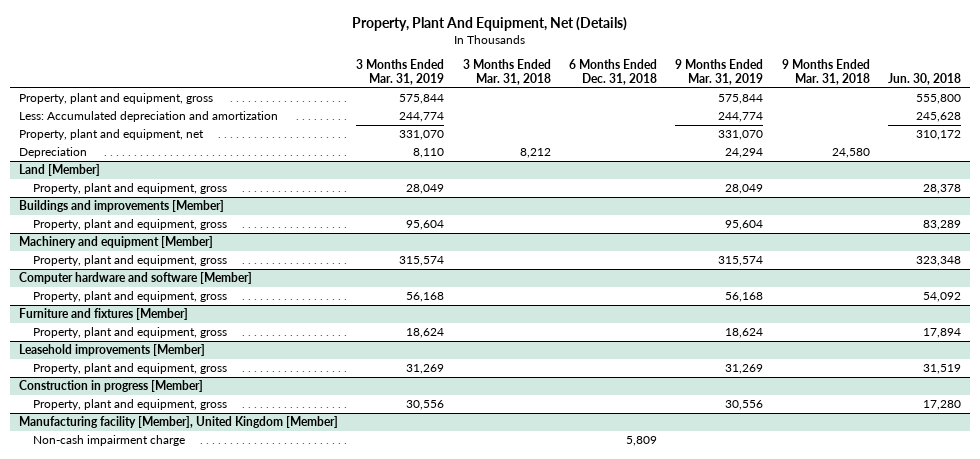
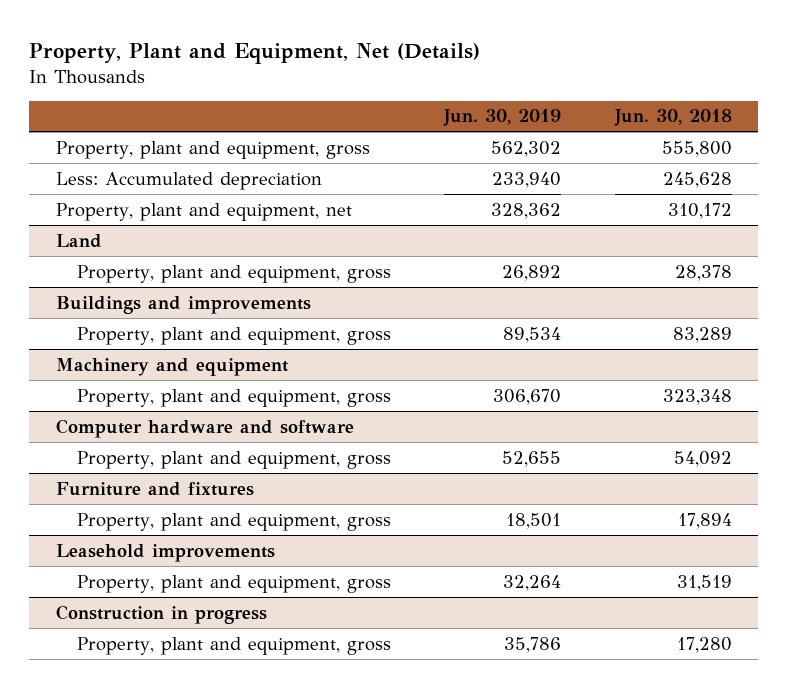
- Property, Plant And Equipment, Net (Details)
+ Property, Plant and Equipment, Net (Details)
- | 3 Months Ended Mar. 31, 2019 | 3 Months Ended Mar. 31, 2018 | 6 Months Ended Dec. 31, 2018 | 9 Months Ended Mar. 31, 2019 | 9 Months Ended Mar. 31, 2018 | Jun. 30, 2018
+ | Jun. 30, 2019 | Jun. 30, 2018
- Less: Accumulated depreciation and amortization | 244,774 | | | 244,774 | | 245,628
+ Less: Accumulated depreciation | 233,940 | 245,628
- Depreciation | 8,110 | 8,212 | | 24,294 | 24,580 |
- Land [Member]
+ Land
- Buildings and improvements [Member]
+ Buildings and improvements
- Machinery and equipment [Member]
+ Machinery and equipment
- Computer hardware and software [Member]
+ Computer hardware and software
- Furniture and fixtures [Member]
+ Furniture and fixtures
- Leasehold improvements [Member]
+ Leasehold improvements
- Construction in progress [Member]
+ Construction in progress
- Manufacturing facility [Member], United Kingdom [Member]
- Non-cash impairment charge | | | 5,809 | | |

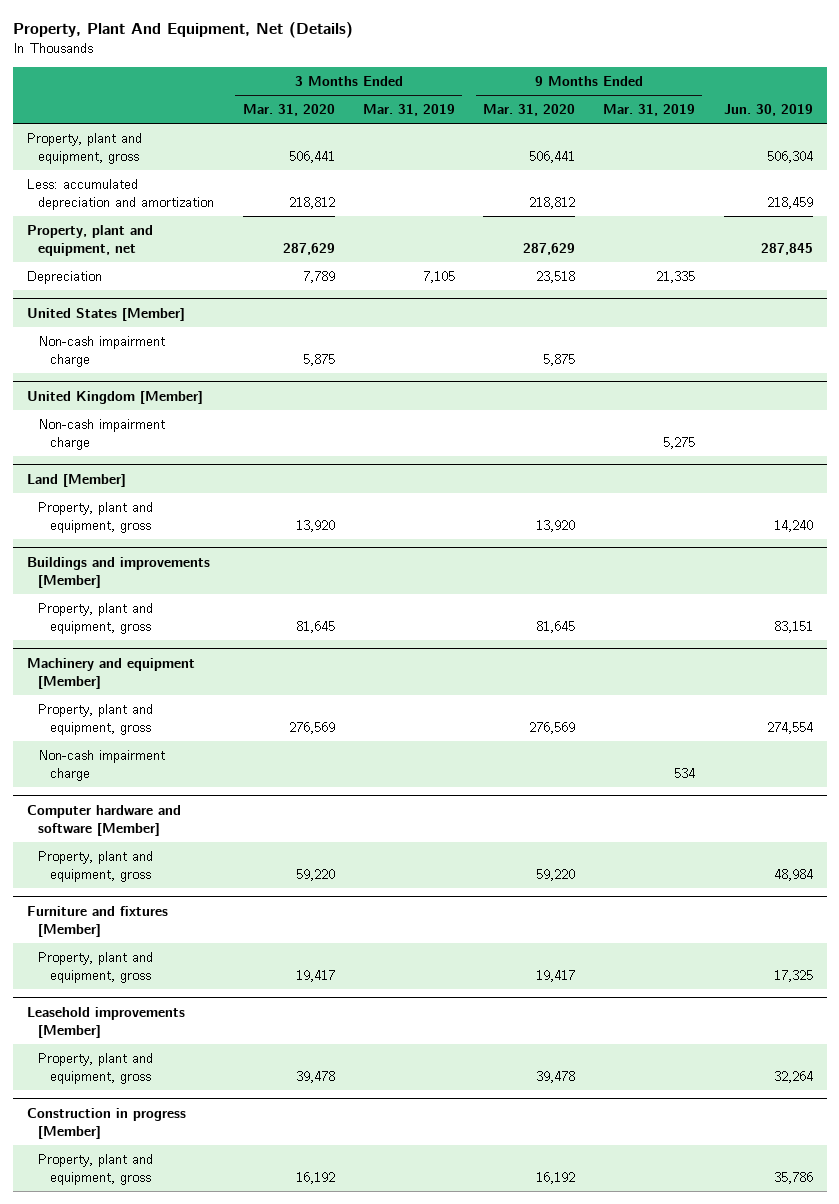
- Property, Plant and Equipment, Net (Details)
+ Property, Plant And Equipment, Net (Details)
- | Jun. 30, 2019 | Jun. 30, 2018
+ | 3 Months Ended Mar. 31, 2020 | 3 Months Ended Mar. 31, 2019 | 9 Months Ended Mar. 31, 2020 | 9 Months Ended Mar. 31, 2019 | Jun. 30, 2019
- Property, plant and equipment, gross | 562,302 | 555,800
- Less: Accumulated depreciation | 233,940 | 245,628
- Property, plant and equipment, net | 328,362 | 310,172
- Land
- Property, plant and equipment, gross | 26,892 | 28,378
- Buildings and improvements
- Property, plant and equipment, gross | 89,534 | 83,289
- Machinery and equipment
- Property, plant and equipment, gross | 306,670 | 323,348
- Computer hardware and software
- Property, plant and equipment, gross | 52,655 | 54,092
- Furniture and fixtures
- Property, plant and equipment, gross | 18,501 | 17,894
- Leasehold improvements
+ Property, plant and equipment, gross | 506,441 | | 506,441 | | 506,304
+ Less: accumulated depreciation and amortization | 218,812 | | 218,812 | | 218,459
+ Property, plant and equipment, net | 287,629 | | 287,629 | | 287,845
+ Depreciation | 7,789 | 7,105 | 23,518 | 21,335 |
+ United States [Member]
+ Non-cash impairment charge | 5,875 | | 5,875 | |
+ United Kingdom [Member]
+ Non-cash impairment charge | | | | 5,275 |
+ Land [Member]
+ Property, plant and equipment, gross | 13,920 | | 13,920 | | 14,240
+ Buildings and improvements [Member]
+ Property, plant and equipment, gross | 81,645 | | 81,645 | | 83,151
+ Machinery and equipment [Member]
+ Property, plant and equipment, gross | 276,569 | | 276,569 | | 274,554
+ Non-cash impairment charge | | | | 534 |
+ Computer hardware and software [Member]
+ Property, plant and equipment, gross | 59,220 | | 59,220 | | 48,984
+ Furniture and fixtures [Member]
+ Property, plant and equipment, gross | 19,417 | | 19,417 | | 17,325
+ Leasehold improvements [Member]
- Construction in progress
+ Construction in progress [Member]

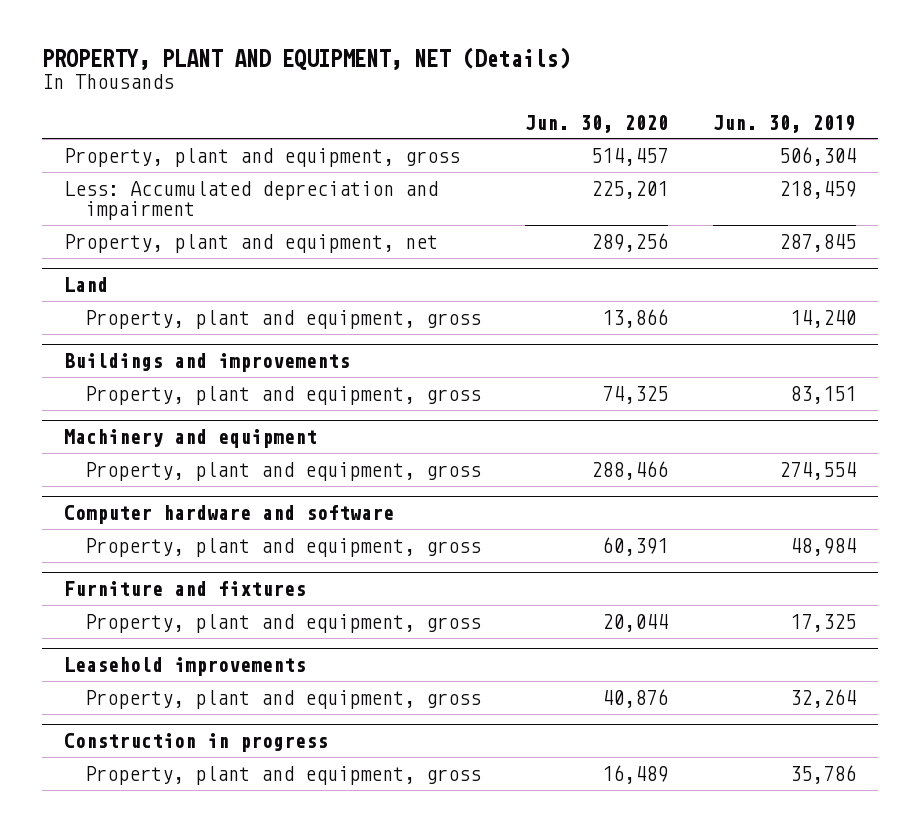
- Property, Plant And Equipment, Net (Details)
+ PROPERTY, PLANT AND EQUIPMENT, NET (Details)
- | 3 Months Ended Mar. 31, 2020 | 3 Months Ended Mar. 31, 2019 | 9 Months Ended Mar. 31, 2020 | 9 Months Ended Mar. 31, 2019 | Jun. 30, 2019
+ | Jun. 30, 2020 | Jun. 30, 2019
- Less: accumulated depreciation and amortization | 218,812 | | 218,812 | | 218,459
+ Less: Accumulated depreciation and impairment | 225,201 | 218,459
- Depreciation | 7,789 | 7,105 | 23,518 | 21,335 |
- United States [Member]
- Non-cash impairment charge | 5,875 | | 5,875 | |
- United Kingdom [Member]
- Non-cash impairment charge | | | | 5,275 |
- Land [Member]
+ Land
- Buildings and improvements [Member]
+ Buildings and improvements
- Machinery and equipment [Member]
+ Machinery and equipment
- Non-cash impairment charge | | | | 534 |
- Computer hardware and software [Member]
+ Computer hardware and software
- Furniture and fixtures [Member]
+ Furniture and fixtures
- Leasehold improvements [Member]
+ Leasehold improvements
- Construction in progress [Member]
+ Construction in progress

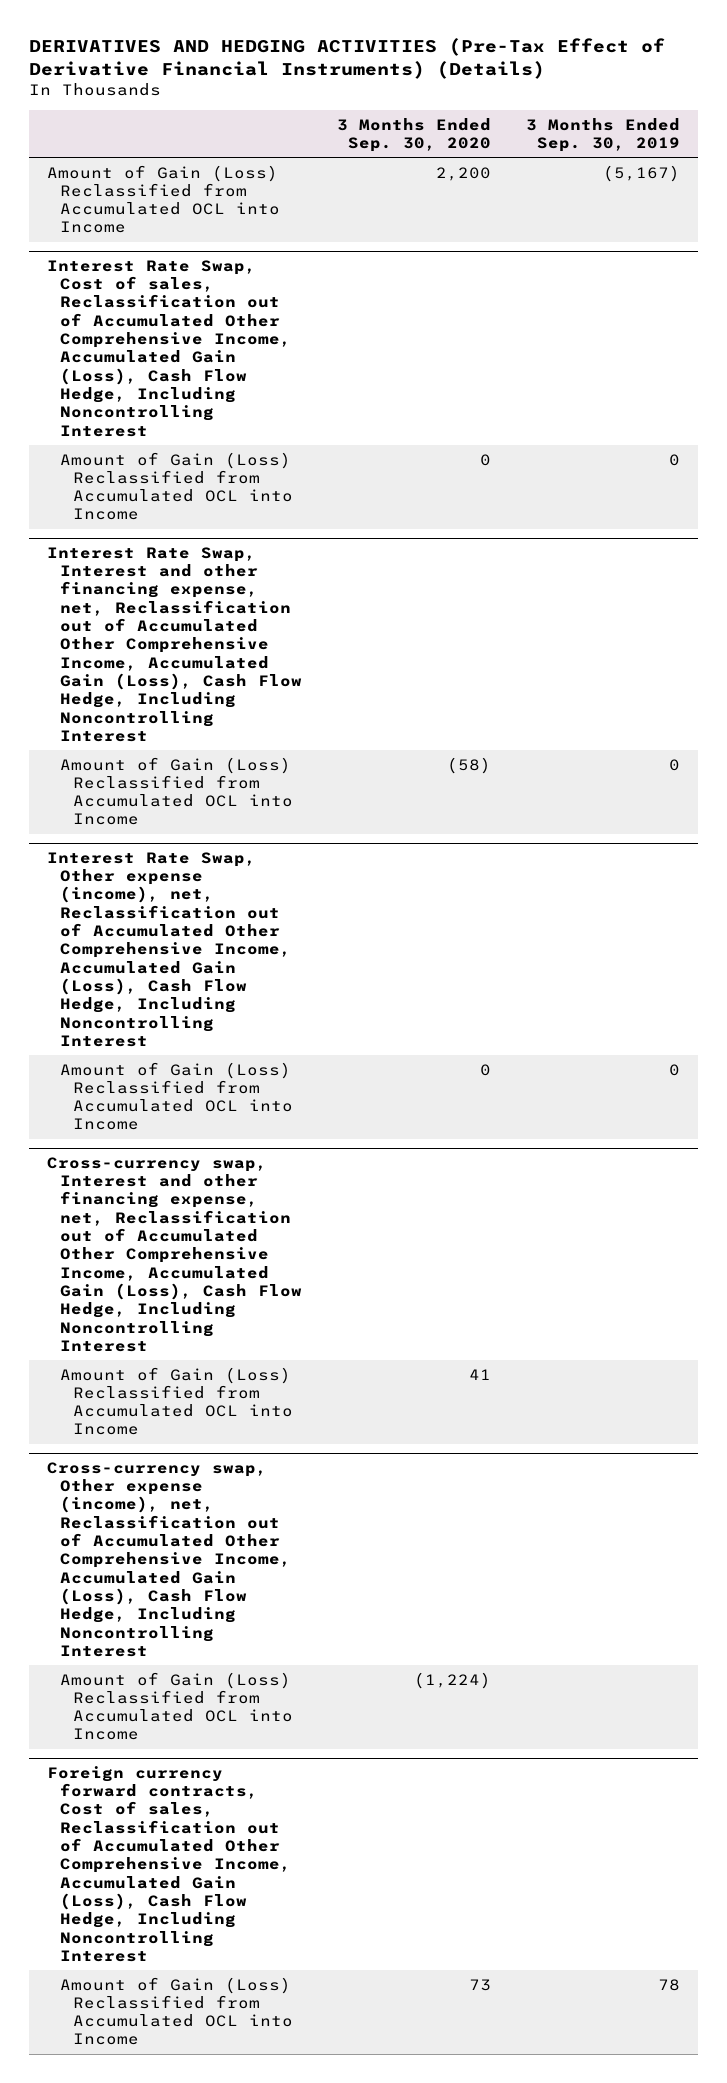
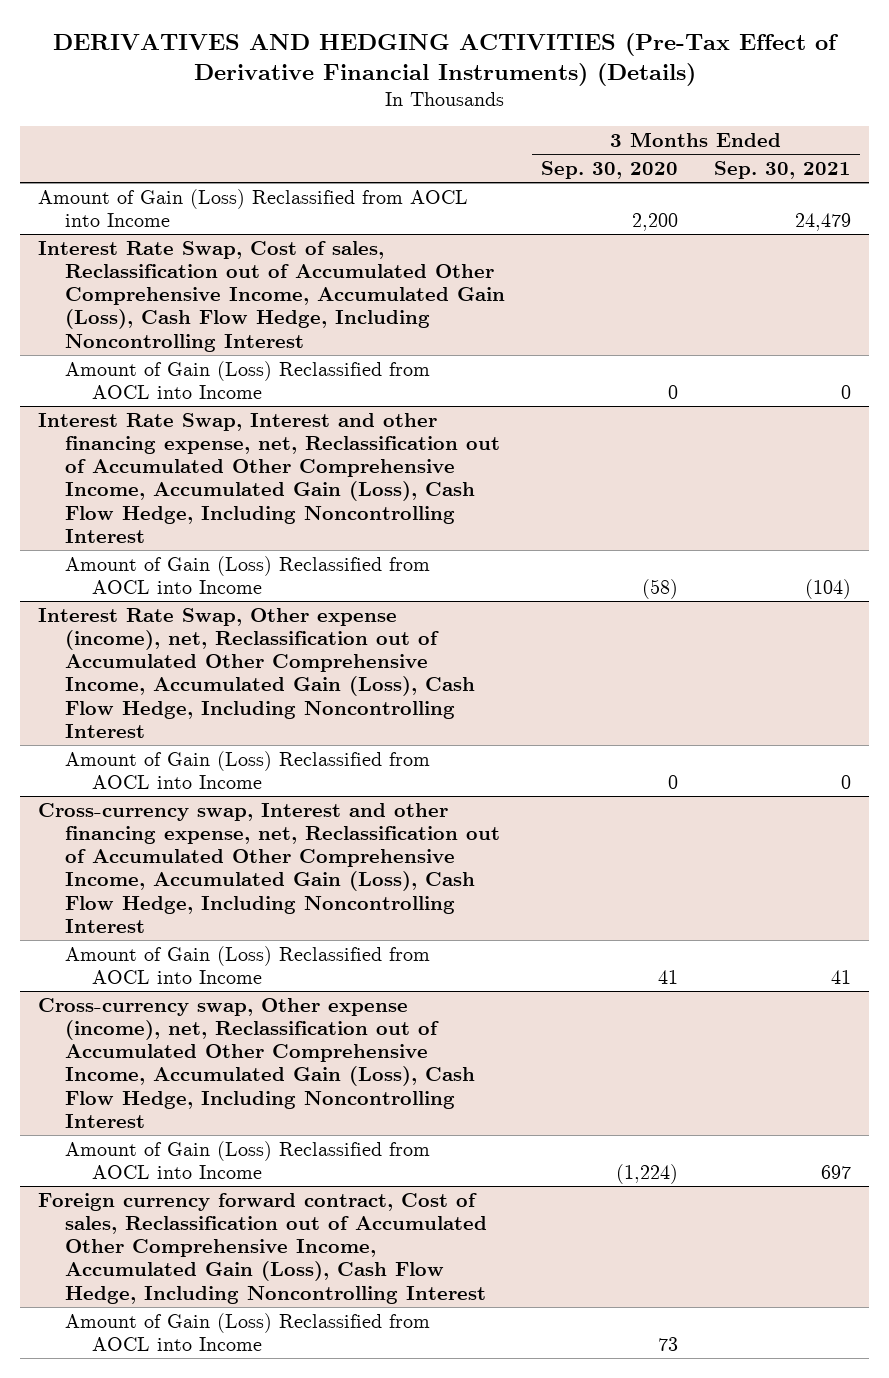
- | 3 Months Ended Sep. 30, 2020 | 3 Months Ended Sep. 30, 2019
+ | 3 Months Ended Sep. 30, 2020 | 3 Months Ended Sep. 30, 2021
- Amount of Gain (Loss) Reclassified from Accumulated OCL into Income | 2,200 | (5,167)
+ Amount of Gain (Loss) Reclassified from AOCL into Income | 2,200 | 24,479
@ Interest Rate Swap, Cost of sales, Reclassification out of Accumulated Other Comprehensive Income, Accumulated Gain (Loss), Cash Flow Hedge, Including Noncontrolling Interest
- Amount of Gain (Loss) Reclassified from Accumulated OCL into Income | 0 | 0
+ Amount of Gain (Loss) Reclassified from AOCL into Income | 0 | 0
@ Interest Rate Swap, Interest and other financing expense, net, Reclassification out of Accumulated Other Comprehensive Income, Accumulated Gain (Loss), Cash Flow Hedge, Including Noncontrolling Interest
- Amount of Gain (Loss) Reclassified from Accumulated OCL into Income | (58) | 0
+ Amount of Gain (Loss) Reclassified from AOCL into Income | (58) | (104)
@ Interest Rate Swap, Other expense (income), net, Reclassification out of Accumulated Other Comprehensive Income, Accumulated Gain (Loss), Cash Flow Hedge, Including Noncontrolling Interest
- Amount of Gain (Loss) Reclassified from Accumulated OCL into Income | 0 | 0
+ Amount of Gain (Loss) Reclassified from AOCL into Income | 0 | 0
@ Cross-currency swap, Interest and other financing expense, net, Reclassification out of Accumulated Other Comprehensive Income, Accumulated Gain (Loss), Cash Flow Hedge, Including Noncontrolling Interest
- Amount of Gain (Loss) Reclassified from Accumulated OCL into Income | 41 |
+ Amount of Gain (Loss) Reclassified from AOCL into Income | 41 | 41
@ Cross-currency swap, Other expense (income), net, Reclassification out of Accumulated Other Comprehensive Income, Accumulated Gain (Loss), Cash Flow Hedge, Including Noncontrolling Interest
- Amount of Gain (Loss) Reclassified from Accumulated OCL into Income | (1,224) |
- Foreign currency forward contracts, Cost of sales, Reclassification out of Accumulated Other Comprehensive Income, Accumulated Gain (Loss), Cash Flow Hedge, Including Noncontrolling Interest
- Amount of Gain (Loss) Reclassified from Accumulated OCL into Income | 73 | 78
@ Cross-currency swap, Other expense (income), net, Reclassification out of Accumulated Other Comprehensive Income, Accumulated Gain (Loss), Cash Flow Hedge, Including Noncontrolling Interest
+ Amount of Gain (Loss) Reclassified from AOCL into Income | (1,224) | 697
+ Foreign currency forward contract, Cost of sales, Reclassification out of Accumulated Other Comprehensive Income, Accumulated Gain (Loss), Cash Flow Hedge, Including Noncontrolling Interest
+ Amount of Gain (Loss) Reclassified from AOCL into Income | 73 |

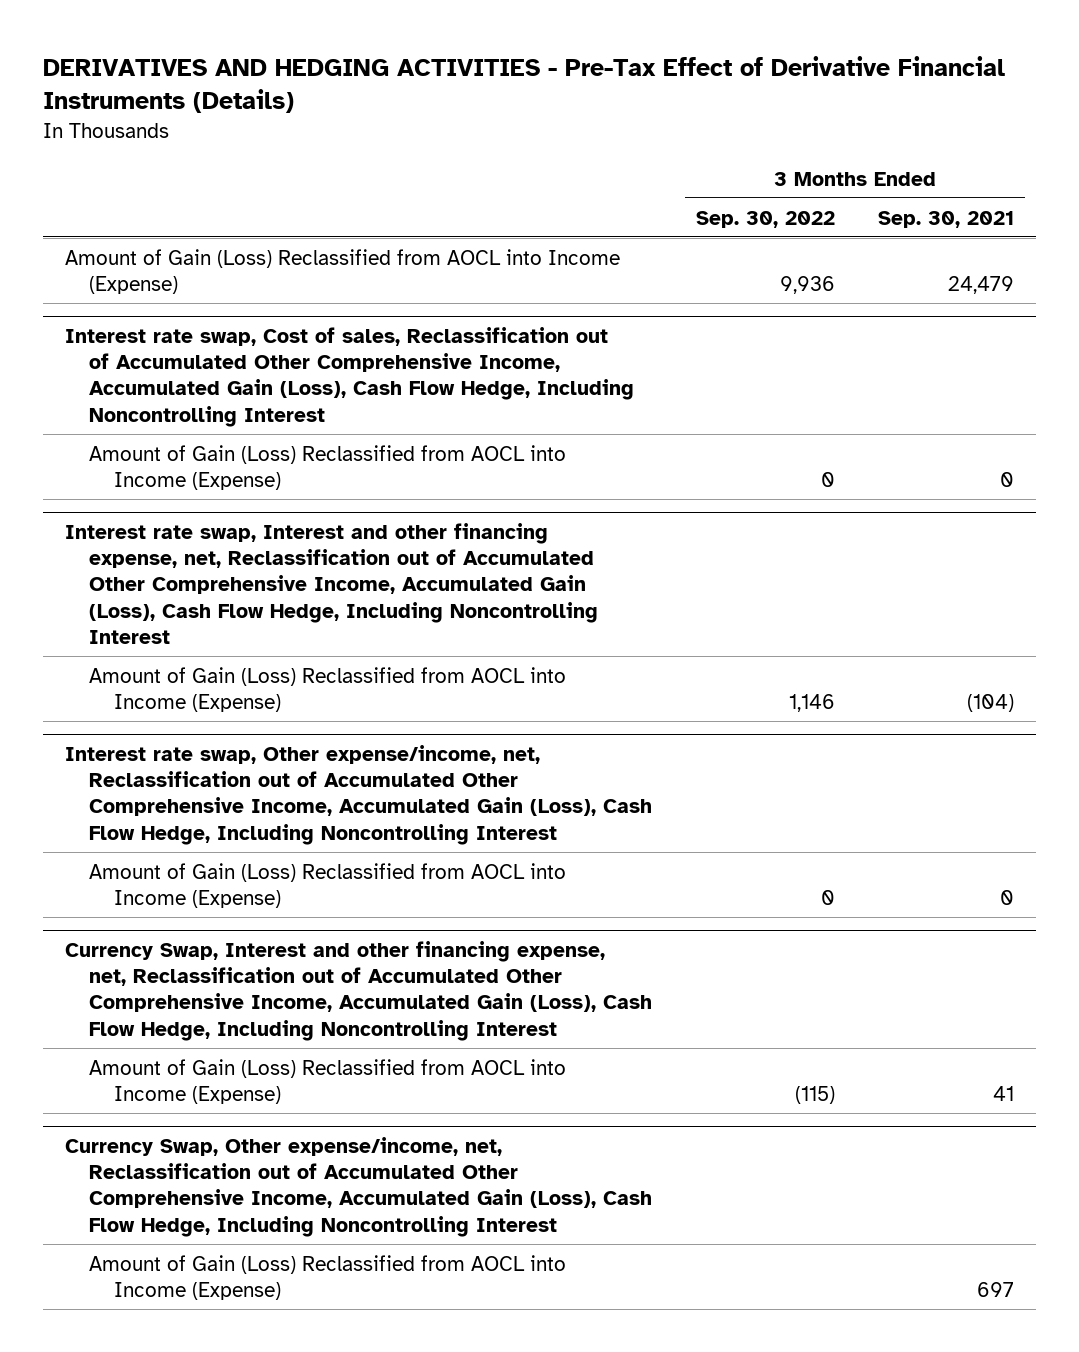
- DERIVATIVES AND HEDGING ACTIVITIES (Pre-Tax Effect of Derivative Financial Instruments) (Details)
+ DERIVATIVES AND HEDGING ACTIVITIES - Pre-Tax Effect of Derivative Financial Instruments (Details)
- | 3 Months Ended Sep. 30, 2020 | 3 Months Ended Sep. 30, 2021
+ | 3 Months Ended Sep. 30, 2022 | 3 Months Ended Sep. 30, 2021
- Amount of Gain (Loss) Reclassified from AOCL into Income | 2,200 | 24,479
- Interest Rate Swap, Cost of sales, Reclassification out of Accumulated Other Comprehensive Income, Accumulated Gain (Loss), Cash Flow Hedge, Including Noncontrolling Interest
- Amount of Gain (Loss) Reclassified from AOCL into Income | 0 | 0
- Interest Rate Swap, Interest and other financing expense, net, Reclassification out of Accumulated Other Comprehensive Income, Accumulated Gain (Loss), Cash Flow Hedge, Including Noncontrolling Interest
- Amount of Gain (Loss) Reclassified from AOCL into Income | (58) | (104)
- Interest Rate Swap, Other expense (income), net, Reclassification out of Accumulated Other Comprehensive Income, Accumulated Gain (Loss), Cash Flow Hedge, Including Noncontrolling Interest
- Amount of Gain (Loss) Reclassified from AOCL into Income | 0 | 0
- Cross-currency swap, Interest and other financing expense, net, Reclassification out of Accumulated Other Comprehensive Income, Accumulated Gain (Loss), Cash Flow Hedge, Including Noncontrolling Interest
- Amount of Gain (Loss) Reclassified from AOCL into Income | 41 | 41
- Cross-currency swap, Other expense (income), net, Reclassification out of Accumulated Other Comprehensive Income, Accumulated Gain (Loss), Cash Flow Hedge, Including Noncontrolling Interest
- Amount of Gain (Loss) Reclassified from AOCL into Income | (1,224) | 697
- Foreign currency forward contract, Cost of sales, Reclassification out of Accumulated Other Comprehensive Income, Accumulated Gain (Loss), Cash Flow Hedge, Including Noncontrolling Interest
- Amount of Gain (Loss) Reclassified from AOCL into Income | 73 |
+ Amount of Gain (Loss) Reclassified from AOCL into Income (Expense) | 9,936 | 24,479
+ Interest rate swap, Cost of sales, Reclassification out of Accumulated Other Comprehensive Income, Accumulated Gain (Loss), Cash Flow Hedge, Including Noncontrolling Interest
+ Amount of Gain (Loss) Reclassified from AOCL into Income (Expense) | 0 | 0
+ Interest rate swap, Interest and other financing expense, net, Reclassification out of Accumulated Other Comprehensive Income, Accumulated Gain (Loss), Cash Flow Hedge, Including Noncontrolling Interest
+ Amount of Gain (Loss) Reclassified from AOCL into Income (Expense) | 1,146 | (104)
+ Interest rate swap, Other expense/income, net, Reclassification out of Accumulated Other Comprehensive Income, Accumulated Gain (Loss), Cash Flow Hedge, Including Noncontrolling Interest
+ Amount of Gain (Loss) Reclassified from AOCL into Income (Expense) | 0 | 0
+ Currency Swap, Interest and other financing expense, net, Reclassification out of Accumulated Other Comprehensive Income, Accumulated Gain (Loss), Cash Flow Hedge, Including Noncontrolling Interest
+ Amount of Gain (Loss) Reclassified from AOCL into Income (Expense) | (115) | 41
+ Currency Swap, Other expense/income, net, Reclassification out of Accumulated Other Comprehensive Income, Accumulated Gain (Loss), Cash Flow Hedge, Including Noncontrolling Interest
+ Amount of Gain (Loss) Reclassified from AOCL into Income (Expense) | | 697

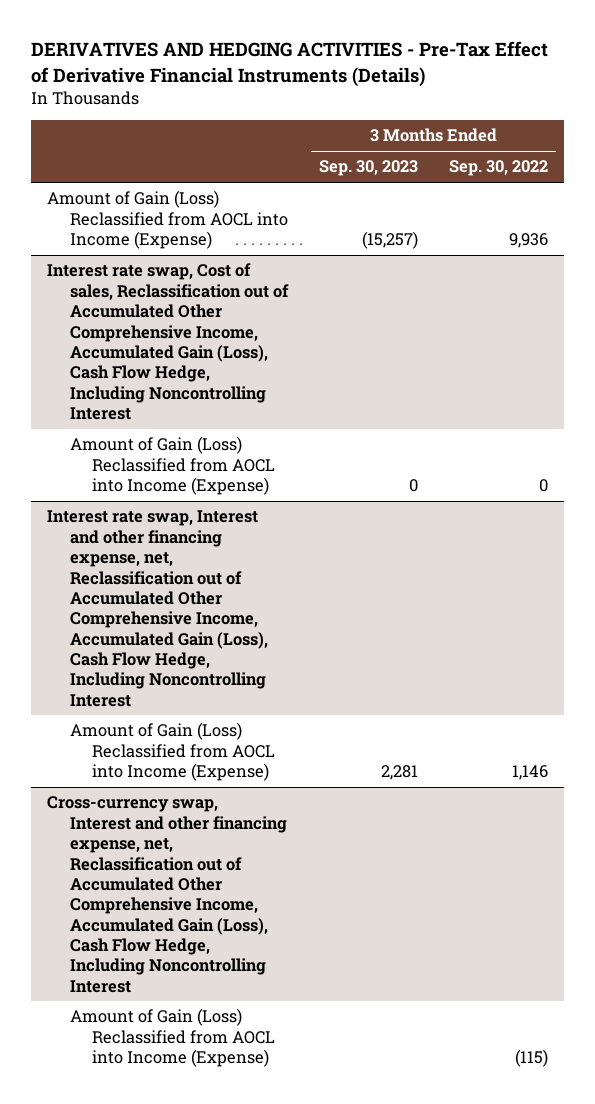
- | 3 Months Ended Sep. 30, 2022 | 3 Months Ended Sep. 30, 2021
+ | 3 Months Ended Sep. 30, 2023 | 3 Months Ended Sep. 30, 2022
- Interest rate swap, Other expense/income, net, Reclassification out of Accumulated Other Comprehensive Income, Accumulated Gain (Loss), Cash Flow Hedge, Including Noncontrolling Interest
- Amount of Gain (Loss) Reclassified from AOCL into Income (Expense) | 0 | 0
- Currency Swap, Interest and other financing expense, net, Reclassification out of Accumulated Other Comprehensive Income, Accumulated Gain (Loss), Cash Flow Hedge, Including Noncontrolling Interest
+ Cross-currency swap, Interest and other financing expense, net, Reclassification out of Accumulated Other Comprehensive Income, Accumulated Gain (Loss), Cash Flow Hedge, Including Noncontrolling Interest
- Currency Swap, Other expense/income, net, Reclassification out of Accumulated Other Comprehensive Income, Accumulated Gain (Loss), Cash Flow Hedge, Including Noncontrolling Interest
- Amount of Gain (Loss) Reclassified from AOCL into Income (Expense) | | 697

